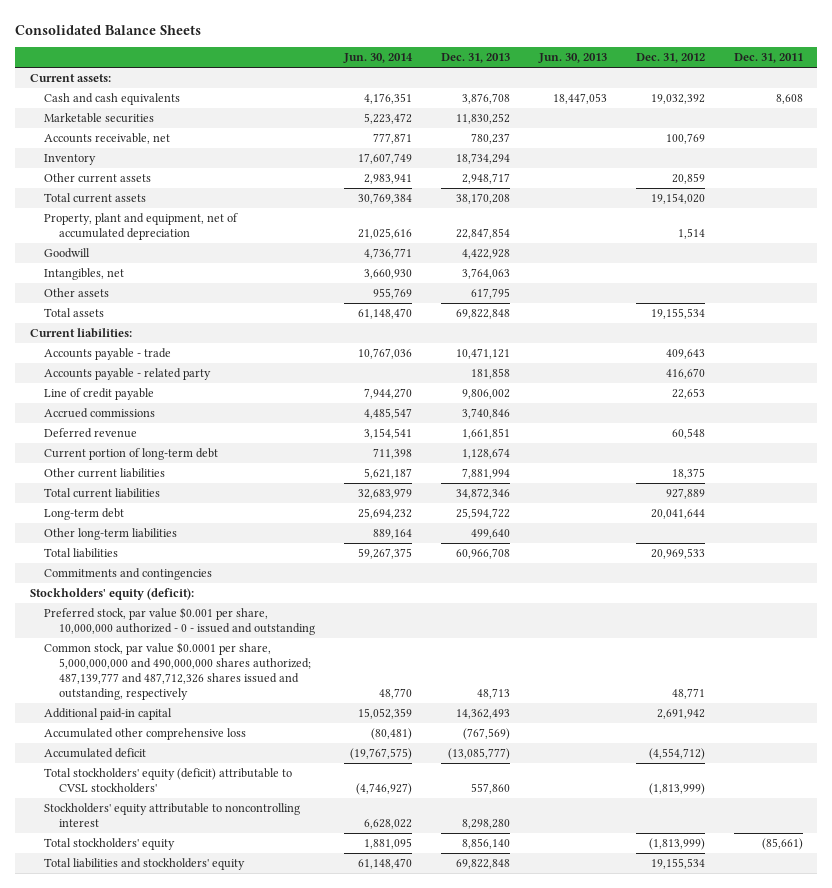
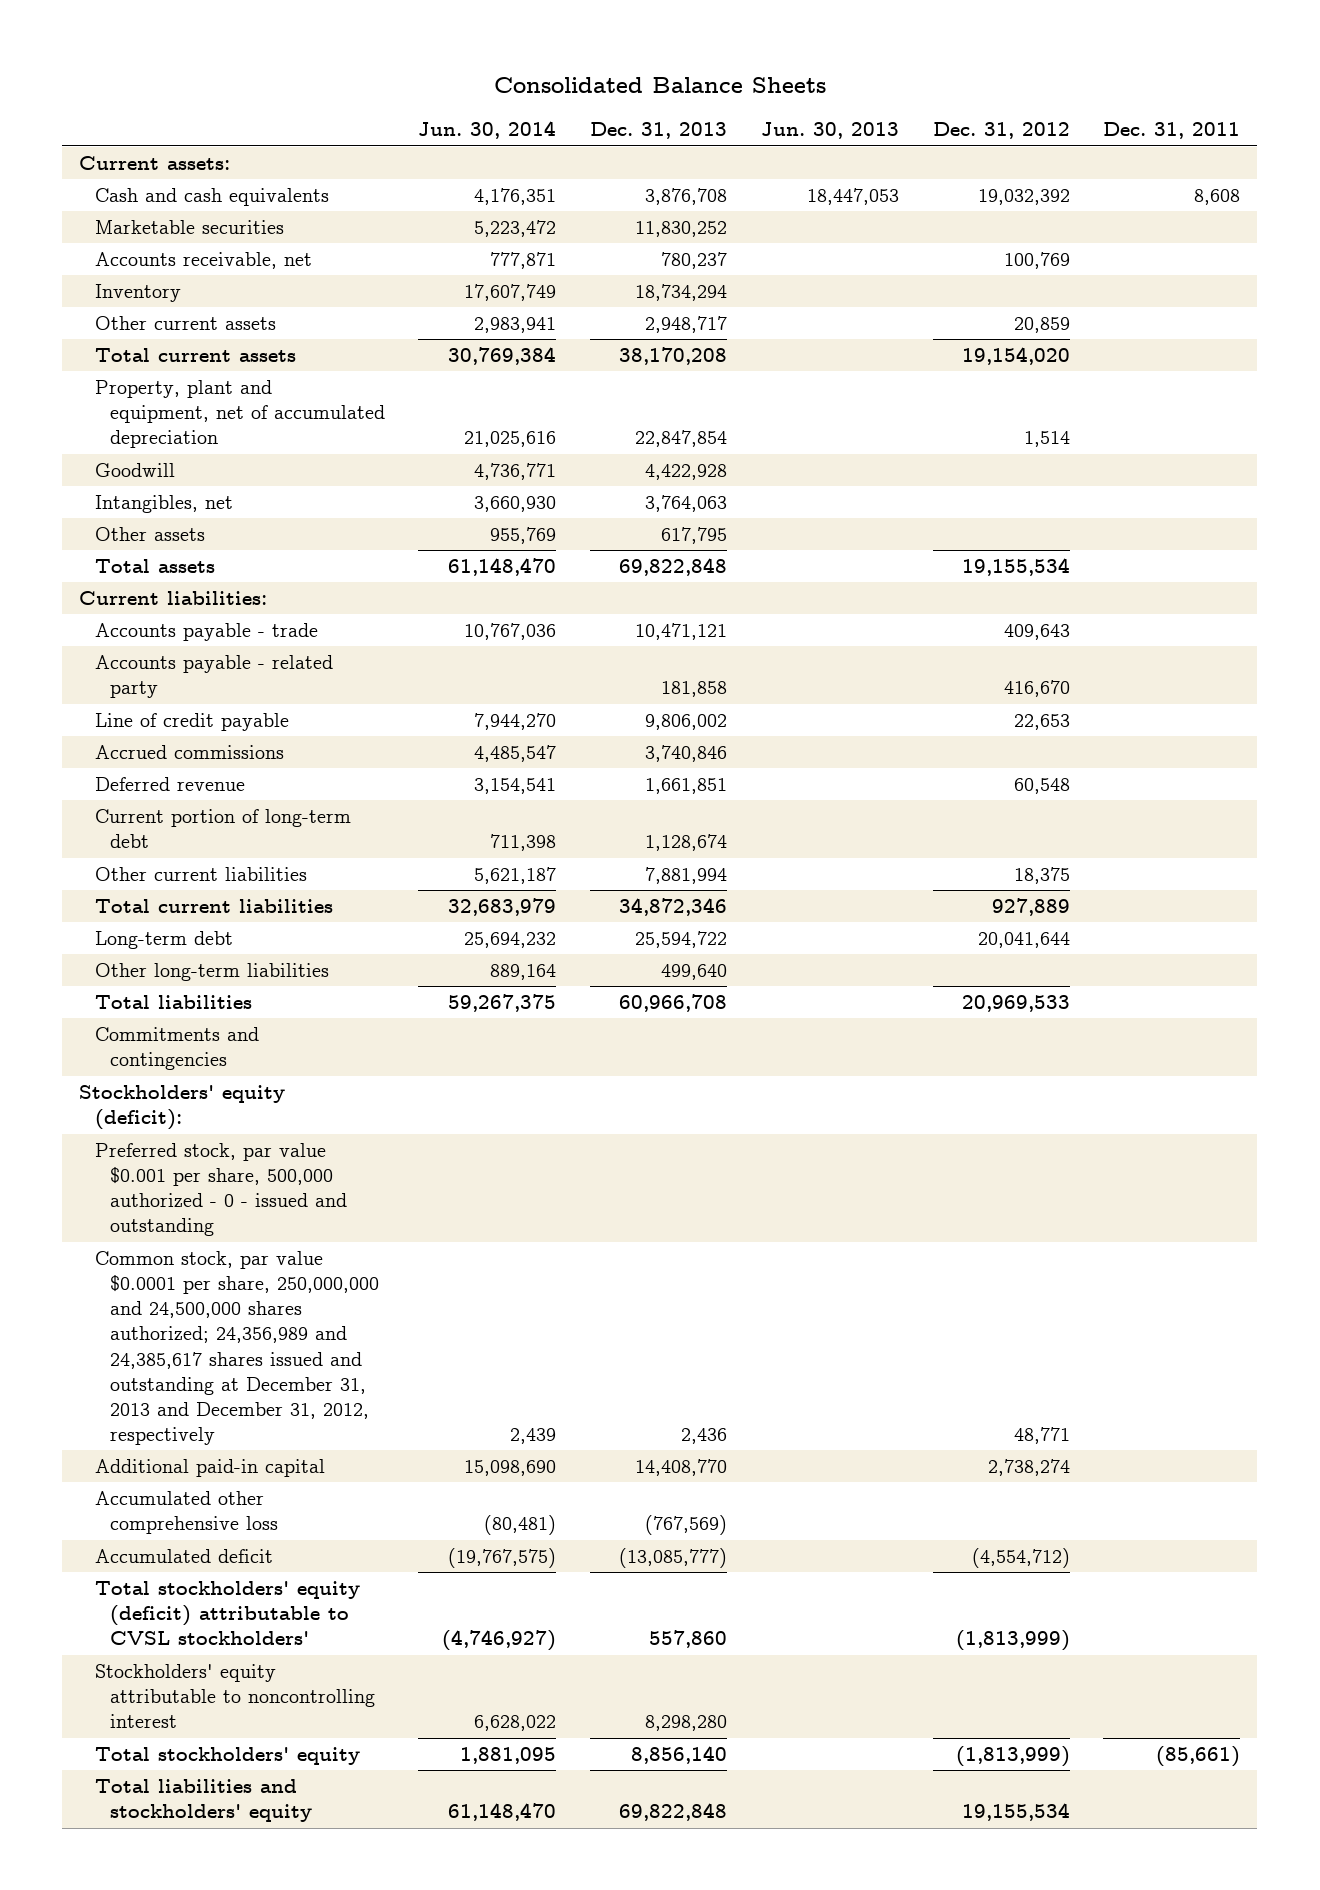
- Preferred stock, par value $0.001 per share, 10,000,000 authorized - 0 - issued and outstanding
- Common stock, par value $0.0001 per share, 5,000,000,000 and 490,000,000 shares authorized; 487,139,777 and 487,712,326 shares issued and outstanding, respectively | 48,770 | 48,713 | | 48,771 |
- Additional paid-in capital | 15,052,359 | 14,362,493 | | 2,691,942 |
+ Preferred stock, par value $0.001 per share, 500,000 authorized - 0 - issued and outstanding
+ Common stock, par value $0.0001 per share, 250,000,000 and 24,500,000 shares authorized; 24,356,989 and 24,385,617 shares issued and outstanding at December 31, 2013 and December 31, 2012, respectively | 2,439 | 2,436 | | 48,771 |
+ Additional paid-in capital | 15,098,690 | 14,408,770 | | 2,738,274 |

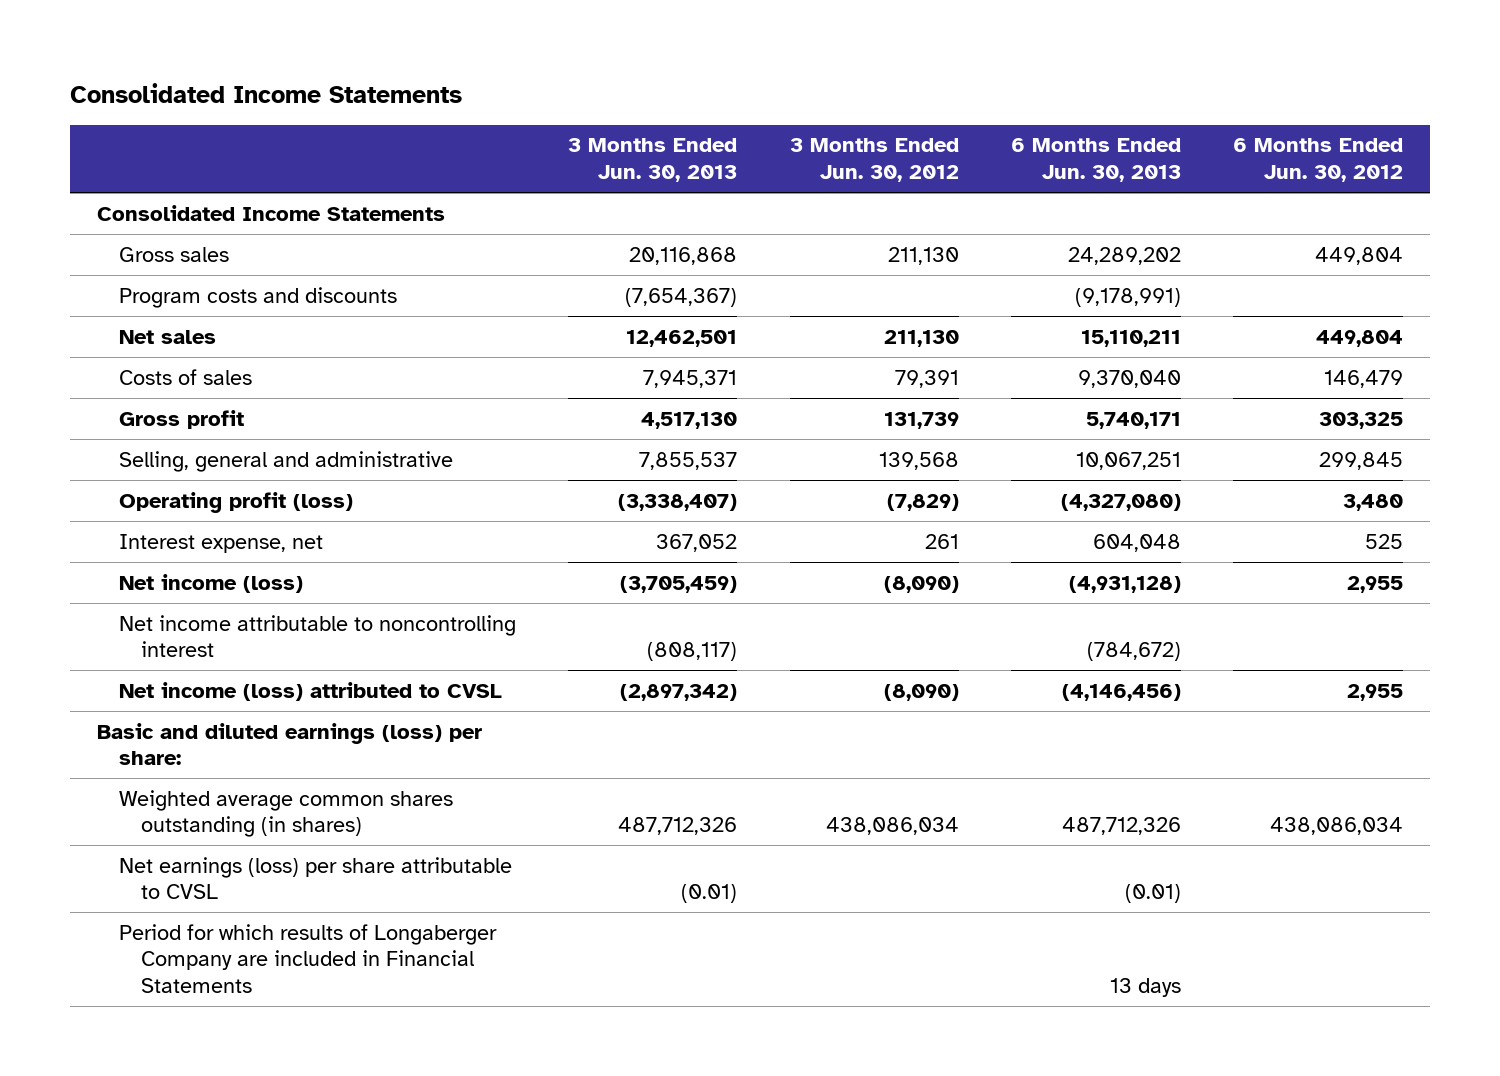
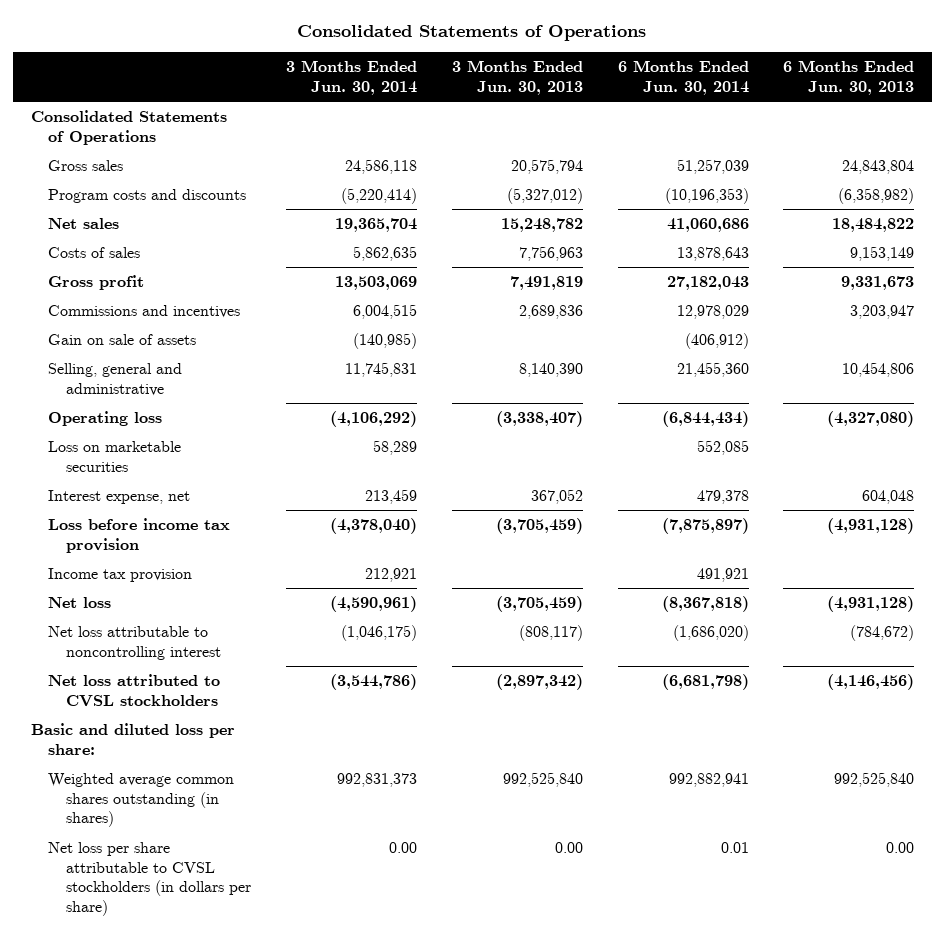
- Consolidated Income Statements
+ Consolidated Statements of Operations
- | 3 Months Ended Jun. 30, 2013 | 3 Months Ended Jun. 30, 2012 | 6 Months Ended Jun. 30, 2013 | 6 Months Ended Jun. 30, 2012
+ | 3 Months Ended Jun. 30, 2014 | 3 Months Ended Jun. 30, 2013 | 6 Months Ended Jun. 30, 2014 | 6 Months Ended Jun. 30, 2013
- Consolidated Income Statements
- Gross sales | 20,116,868 | 211,130 | 24,289,202 | 449,804
- Program costs and discounts | (7,654,367) | | (9,178,991) |
- Net sales | 12,462,501 | 211,130 | 15,110,211 | 449,804
- Costs of sales | 7,945,371 | 79,391 | 9,370,040 | 146,479
- Gross profit | 4,517,130 | 131,739 | 5,740,171 | 303,325
- Selling, general and administrative | 7,855,537 | 139,568 | 10,067,251 | 299,845
- Operating profit (loss) | (3,338,407) | (7,829) | (4,327,080) | 3,480
+ Consolidated Statements of Operations
+ Gross sales | 24,586,118 | 20,575,794 | 51,257,039 | 24,843,804
+ Program costs and discounts | (5,220,414) | (5,327,012) | (10,196,353) | (6,358,982)
+ Net sales | 19,365,704 | 15,248,782 | 41,060,686 | 18,484,822
+ Costs of sales | 5,862,635 | 7,756,963 | 13,878,643 | 9,153,149
+ Gross profit | 13,503,069 | 7,491,819 | 27,182,043 | 9,331,673
+ Commissions and incentives | 6,004,515 | 2,689,836 | 12,978,029 | 3,203,947
+ Gain on sale of assets | (140,985) | | (406,912) |
+ Selling, general and administrative | 11,745,831 | 8,140,390 | 21,455,360 | 10,454,806
+ Operating loss | (4,106,292) | (3,338,407) | (6,844,434) | (4,327,080)
+ Loss on marketable securities | 58,289 | | 552,085 |
- Net income (loss) | (3,705,459) | (8,090) | (4,931,128) | 2,955
- Net income attributable to noncontrolling interest | (808,117) | | (784,672) |
- Net income (loss) attributed to CVSL | (2,897,342) | (8,090) | (4,146,456) | 2,955
- Basic and diluted earnings (loss) per share:
- Weighted average common shares outstanding (in shares) | 487,712,326 | 438,086,034 | 487,712,326 | 438,086,034
- Net earnings (loss) per share attributable to CVSL | (0.01) | | (0.01) |
- Period for which results of Longaberger Company are included in Financial Statements | | | 13 days |
+ Loss before income tax provision | (4,378,040) | (3,705,459) | (7,875,897) | (4,931,128)
+ Income tax provision | 212,921 | | 491,921 |
+ Net loss | (4,590,961) | (3,705,459) | (8,367,818) | (4,931,128)
+ Net loss attributable to noncontrolling interest | (1,046,175) | (808,117) | (1,686,020) | (784,672)
+ Net loss attributed to CVSL stockholders | (3,544,786) | (2,897,342) | (6,681,798) | (4,146,456)
+ Basic and diluted loss per share:
+ Weighted average common shares outstanding (in shares) | 992,831,373 | 992,525,840 | 992,882,941 | 992,525,840
+ Net loss per share attributable to CVSL stockholders (in dollars per share) | 0.00 | 0.00 | 0.01 | 0.00

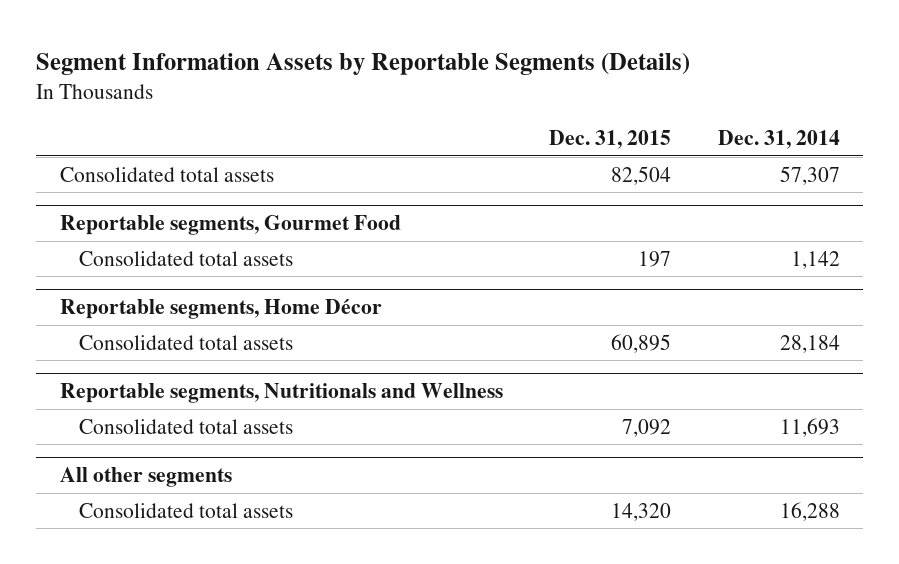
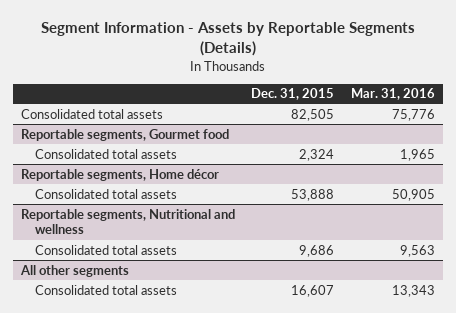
- Segment Information Assets by Reportable Segments (Details)
+ Segment Information - Assets by Reportable Segments (Details)
- | Dec. 31, 2015 | Dec. 31, 2014
+ | Dec. 31, 2015 | Mar. 31, 2016
- Consolidated total assets | 82,504 | 57,307
- Reportable segments, Gourmet Food
- Consolidated total assets | 197 | 1,142
- Reportable segments, Home Décor
- Consolidated total assets | 60,895 | 28,184
- Reportable segments, Nutritionals and Wellness
- Consolidated total assets | 7,092 | 11,693
+ Consolidated total assets | 82,505 | 75,776
+ Reportable segments, Gourmet food
+ Consolidated total assets | 2,324 | 1,965
+ Reportable segments, Home décor
+ Consolidated total assets | 53,888 | 50,905
+ Reportable segments, Nutritional and wellness
+ Consolidated total assets | 9,686 | 9,563
@ All other segments
- Consolidated total assets | 14,320 | 16,288
+ Consolidated total assets | 16,607 | 13,343

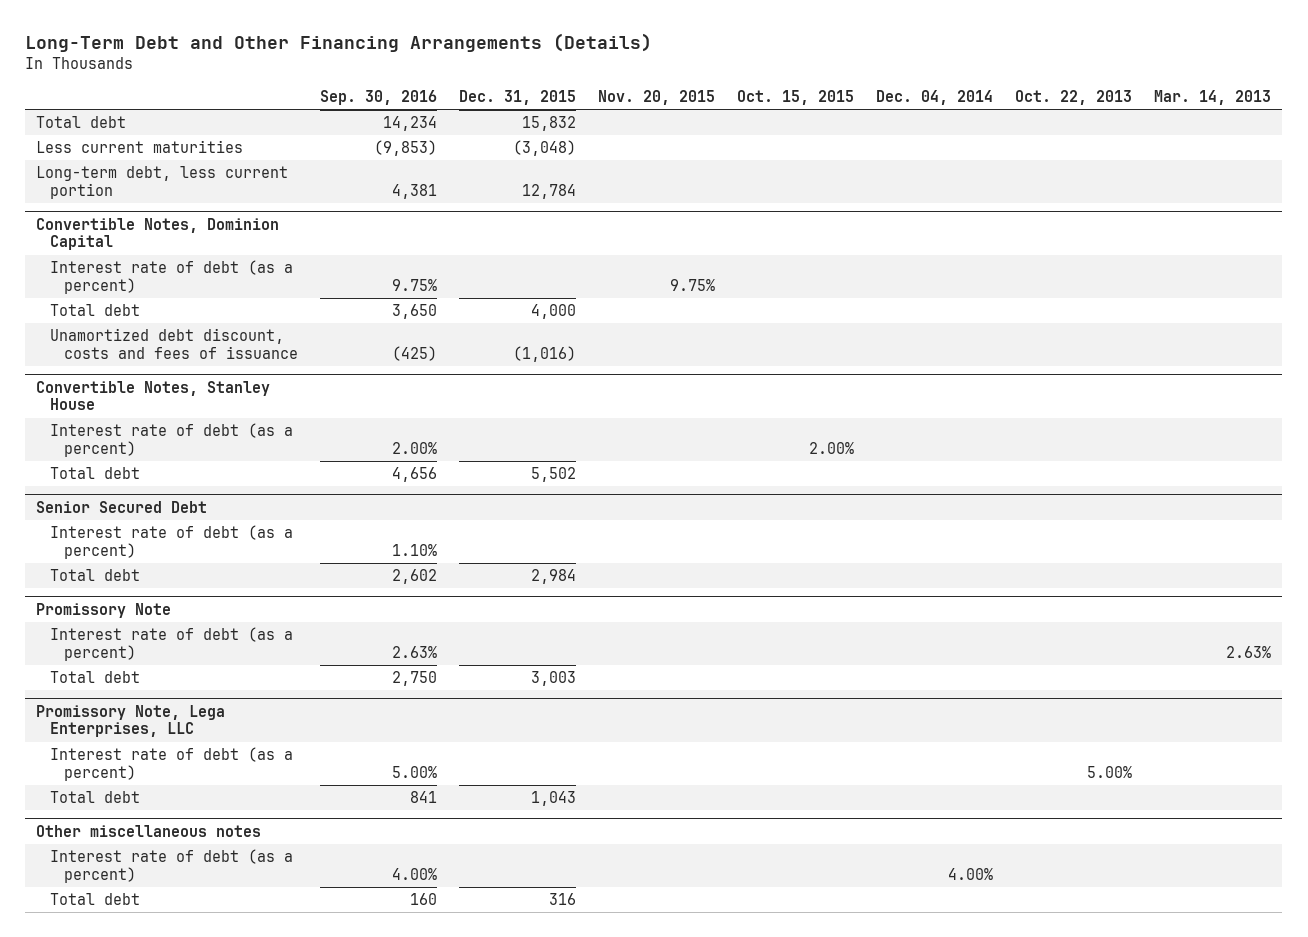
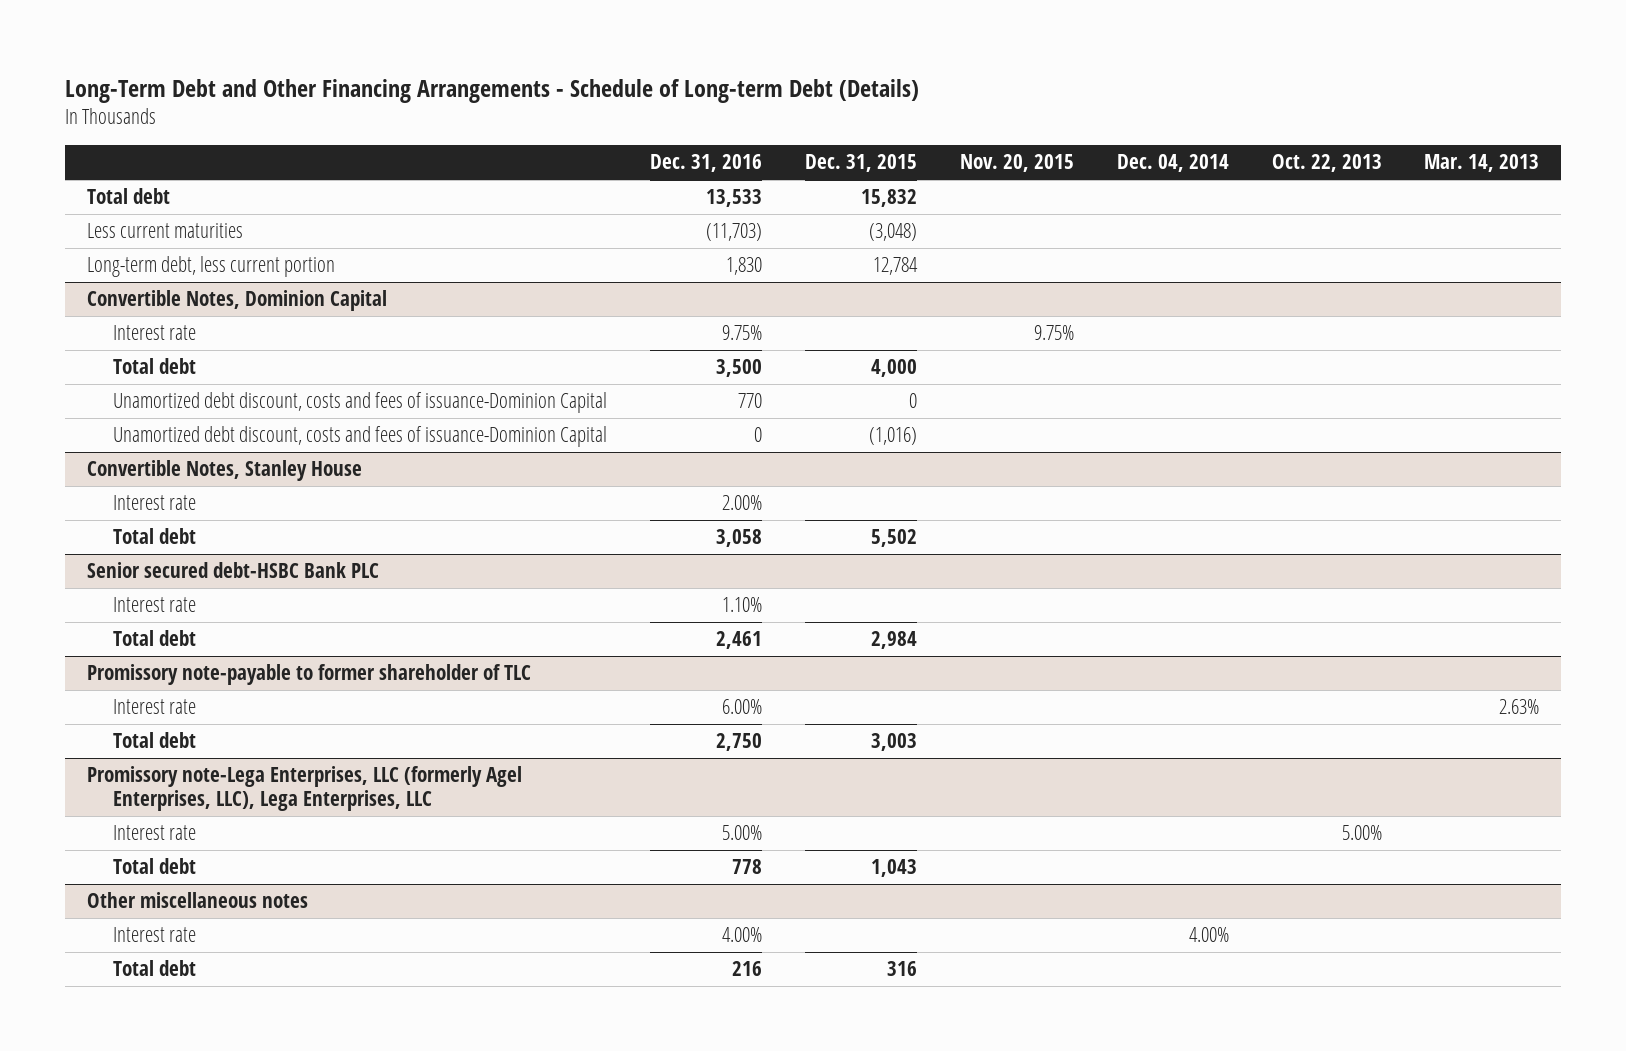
- Long-Term Debt and Other Financing Arrangements (Details)
+ Long-Term Debt and Other Financing Arrangements - Schedule of Long-term Debt (Details)
- | Sep. 30, 2016 | Dec. 31, 2015 | Nov. 20, 2015 | Oct. 15, 2015 | Dec. 04, 2014 | Oct. 22, 2013 | Mar. 14, 2013
+ | Dec. 31, 2016 | Dec. 31, 2015 | Nov. 20, 2015 | Dec. 04, 2014 | Oct. 22, 2013 | Mar. 14, 2013
@ Convertible Notes, Dominion Capital
- Interest rate of debt (as a percent) | 9.75% | | 9.75% | | | |
+ Interest rate | 9.75% | | 9.75% | | |
- Unamortized debt discount, costs and fees of issuance | (425) | (1,016) | | | | |
+ Unamortized debt discount, costs and fees of issuance-Dominion Capital | 770 | 0 | | | |
+ Unamortized debt discount, costs and fees of issuance-Dominion Capital | 0 | (1,016) | | | |
@ Convertible Notes, Stanley House
- Interest rate of debt (as a percent) | 2.00% | | | 2.00% | | |
+ Interest rate | 2.00% | | | | |
- Senior Secured Debt
- Interest rate of debt (as a percent) | 1.10% | | | | | |
+ Senior secured debt-HSBC Bank PLC
+ Interest rate | 1.10% | | | | |
- Promissory Note
- Interest rate of debt (as a percent) | 2.63% | | | | | | 2.63%
+ Promissory note-payable to former shareholder of TLC
+ Interest rate | 6.00% | | | | | 2.63%
- Promissory Note, Lega Enterprises, LLC
- Interest rate of debt (as a percent) | 5.00% | | | | | 5.00% |
+ Promissory note-Lega Enterprises, LLC (formerly Agel Enterprises, LLC), Lega Enterprises, LLC
+ Interest rate | 5.00% | | | | 5.00% |
@ Other miscellaneous notes
- Interest rate of debt (as a percent) | 4.00% | | | | 4.00% | |
+ Interest rate | 4.00% | | | 4.00% | |

